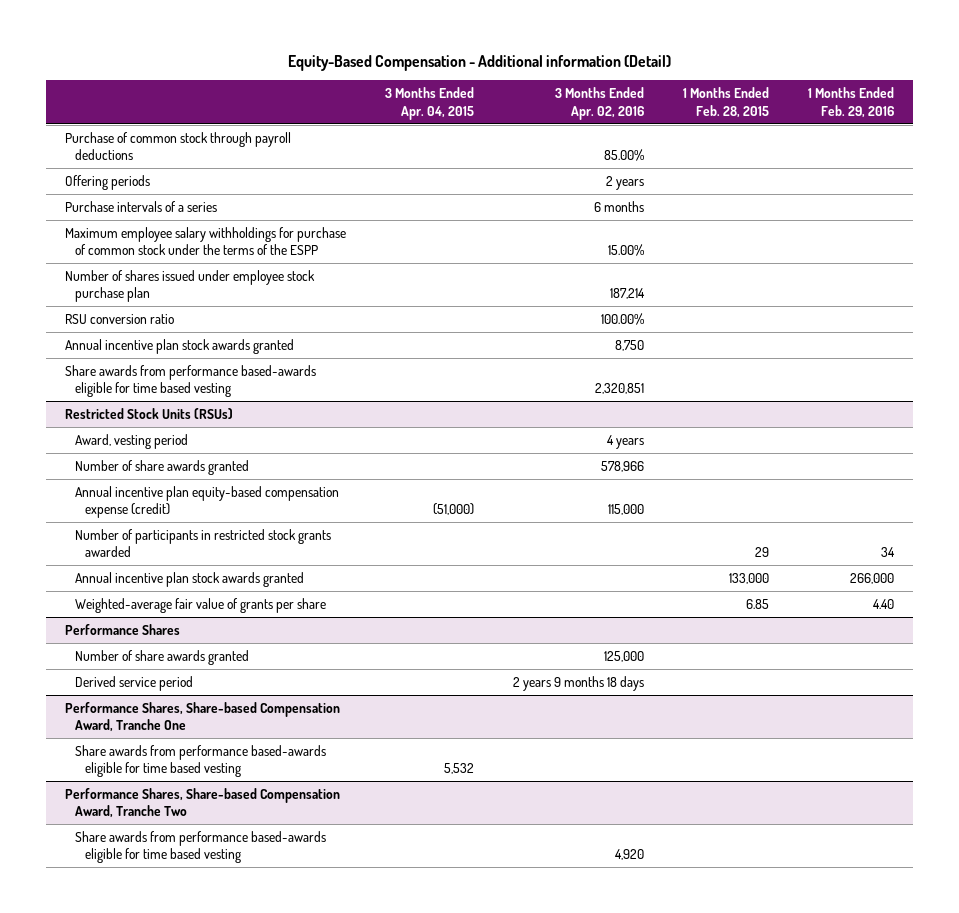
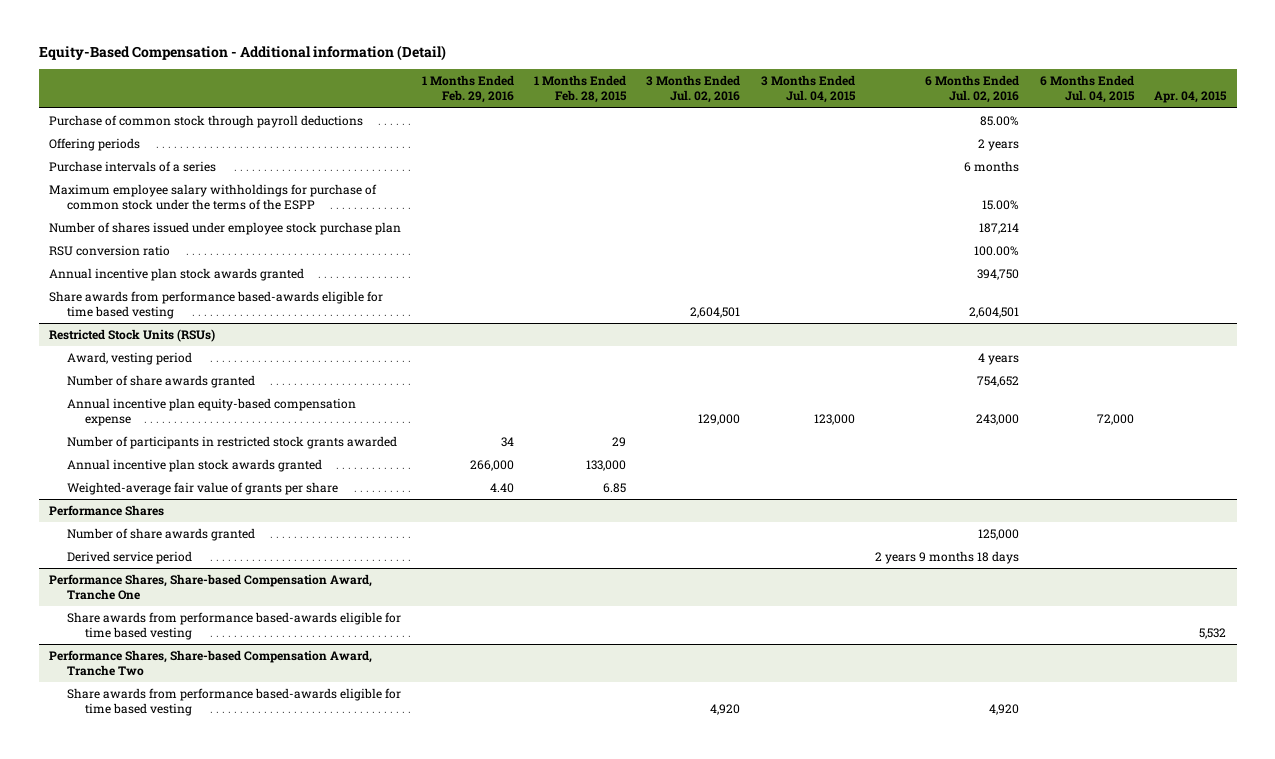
- | 3 Months Ended Apr. 04, 2015 | 3 Months Ended Apr. 02, 2016 | 1 Months Ended Feb. 28, 2015 | 1 Months Ended Feb. 29, 2016
+ | 1 Months Ended Feb. 29, 2016 | 1 Months Ended Feb. 28, 2015 | 3 Months Ended Jul. 02, 2016 | 3 Months Ended Jul. 04, 2015 | 6 Months Ended Jul. 02, 2016 | 6 Months Ended Jul. 04, 2015 | Apr. 04, 2015
@ Restricted Stock Units (RSUs)
- Annual incentive plan equity-based compensation expense (credit) | (51,000) | 115,000 | |
+ Annual incentive plan equity-based compensation expense | | | 129,000 | 123,000 | 243,000 | 72,000 |

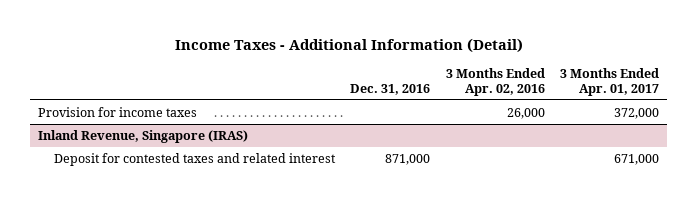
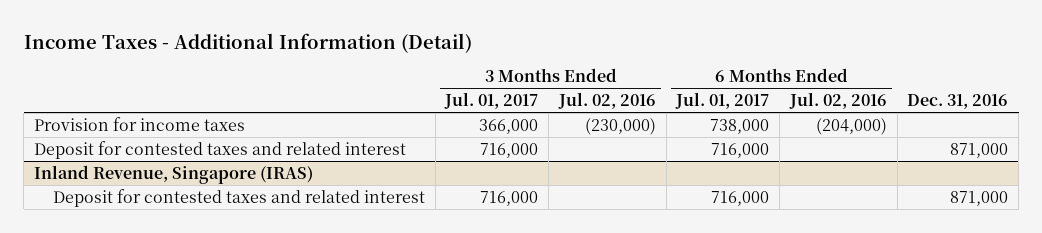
- | Dec. 31, 2016 | 3 Months Ended Apr. 02, 2016 | 3 Months Ended Apr. 01, 2017
+ | 3 Months Ended Jul. 01, 2017 | 3 Months Ended Jul. 02, 2016 | 6 Months Ended Jul. 01, 2017 | 6 Months Ended Jul. 02, 2016 | Dec. 31, 2016
+ Deposit for contested taxes and related interest | 716,000 | | 716,000 | | 871,000

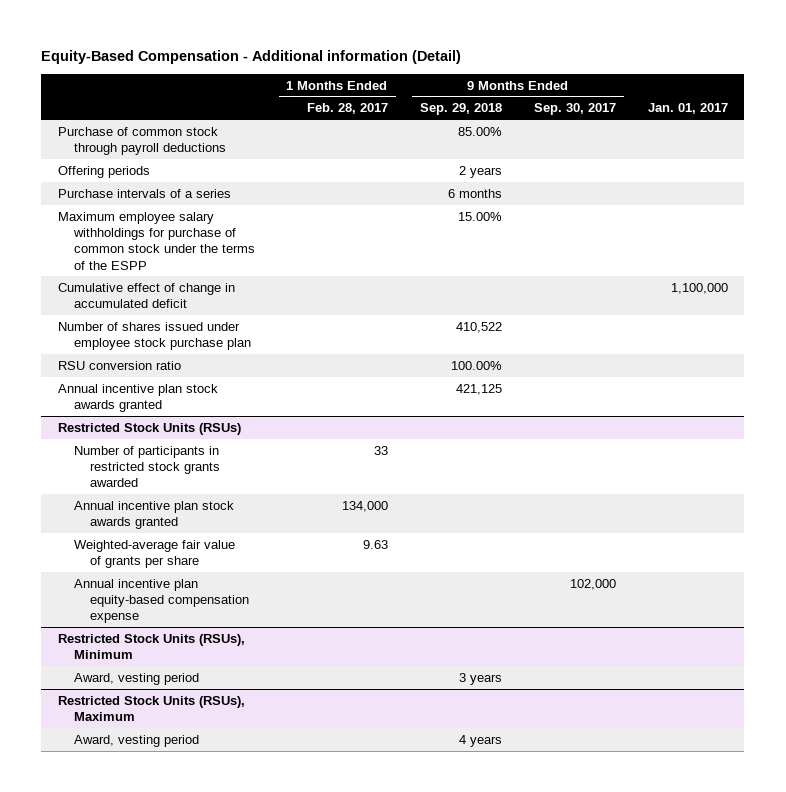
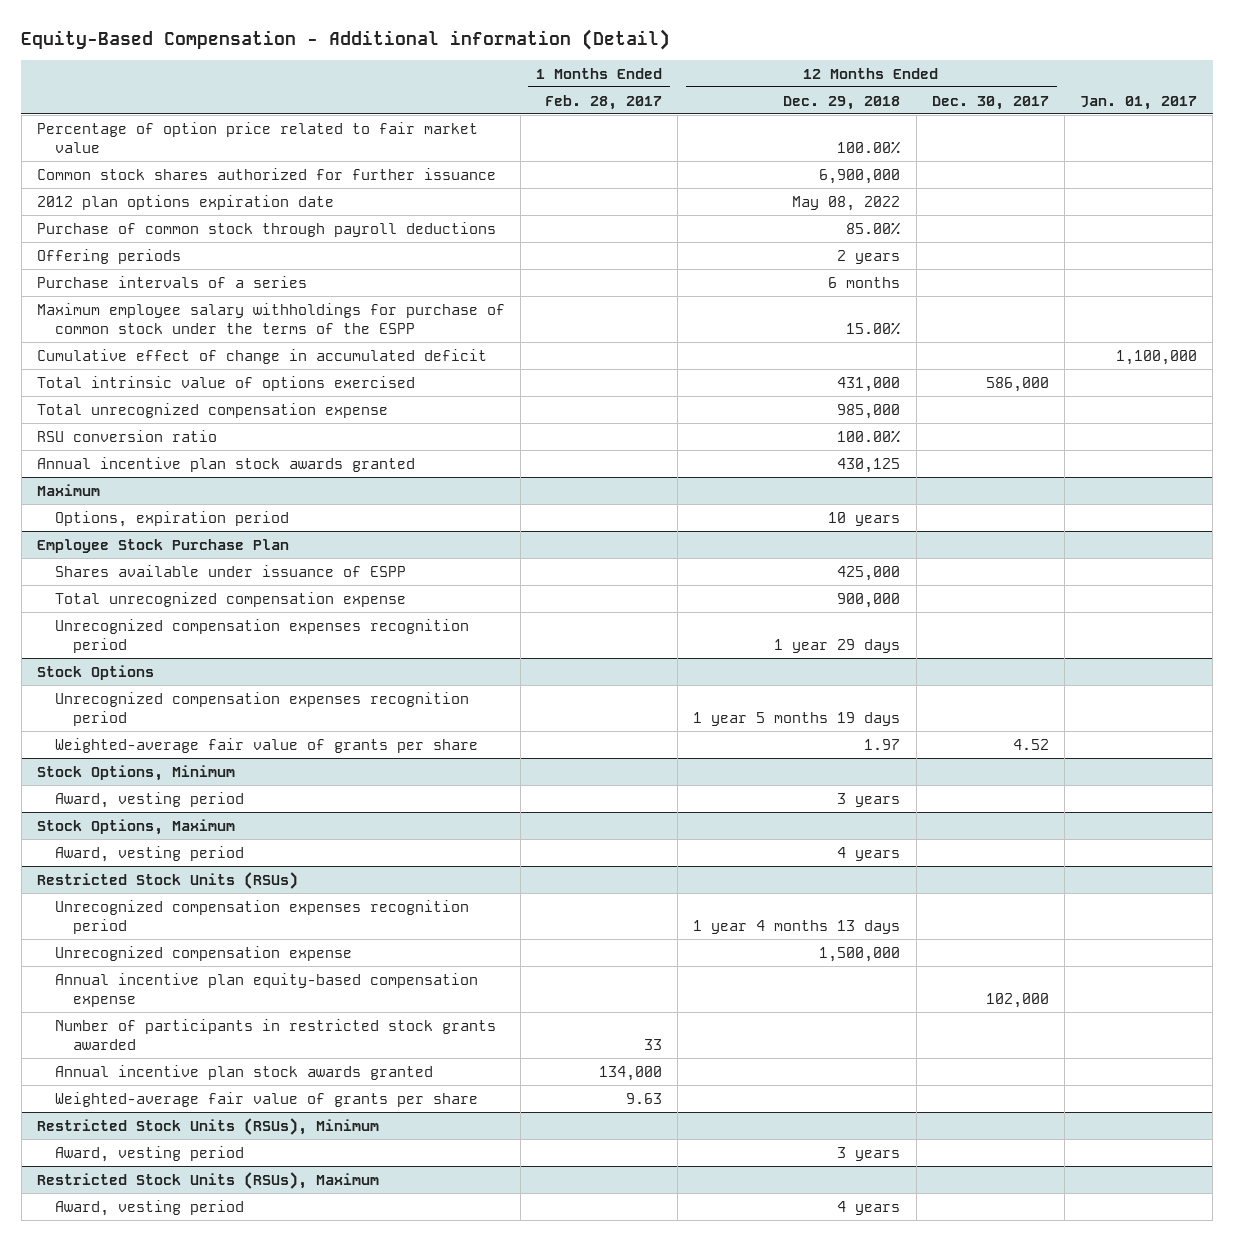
- | 1 Months Ended Feb. 28, 2017 | 9 Months Ended Sep. 29, 2018 | 9 Months Ended Sep. 30, 2017 | Jan. 01, 2017
+ | 1 Months Ended Feb. 28, 2017 | 12 Months Ended Dec. 29, 2018 | 12 Months Ended Dec. 30, 2017 | Jan. 01, 2017
+ Percentage of option price related to fair market value | | 100.00% | |
+ Common stock shares authorized for further issuance | | 6,900,000 | |
+ 2012 plan options expiration date | | May 08, 2022 | |
- Number of shares issued under employee stock purchase plan | | 410,522 | |
+ Total intrinsic value of options exercised | | 431,000 | 586,000 |
+ Total unrecognized compensation expense | | 985,000 | |
+ Maximum
+ Options, expiration period | | 10 years | |
+ Employee Stock Purchase Plan
+ Shares available under issuance of ESPP | | 425,000 | |
+ Total unrecognized compensation expense | | 900,000 | |
+ Unrecognized compensation expenses recognition period | | 1 year 29 days | |
+ Stock Options
+ Unrecognized compensation expenses recognition period | | 1 year 5 months 19 days | |
+ Weighted-average fair value of grants per share | | 1.97 | 4.52 |
+ Stock Options, Minimum
+ Award, vesting period | | 3 years | |
+ Stock Options, Maximum
+ Award, vesting period | | 4 years | |
@ Restricted Stock Units (RSUs)
+ Unrecognized compensation expenses recognition period | | 1 year 4 months 13 days | |
+ Unrecognized compensation expense | | 1,500,000 | |
moved up: Annual incentive plan equity-based compensation expense | | | 102,000 |

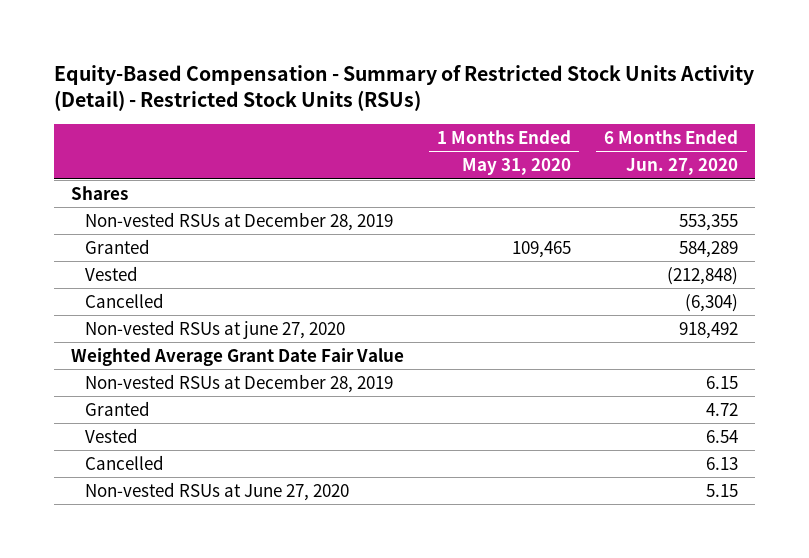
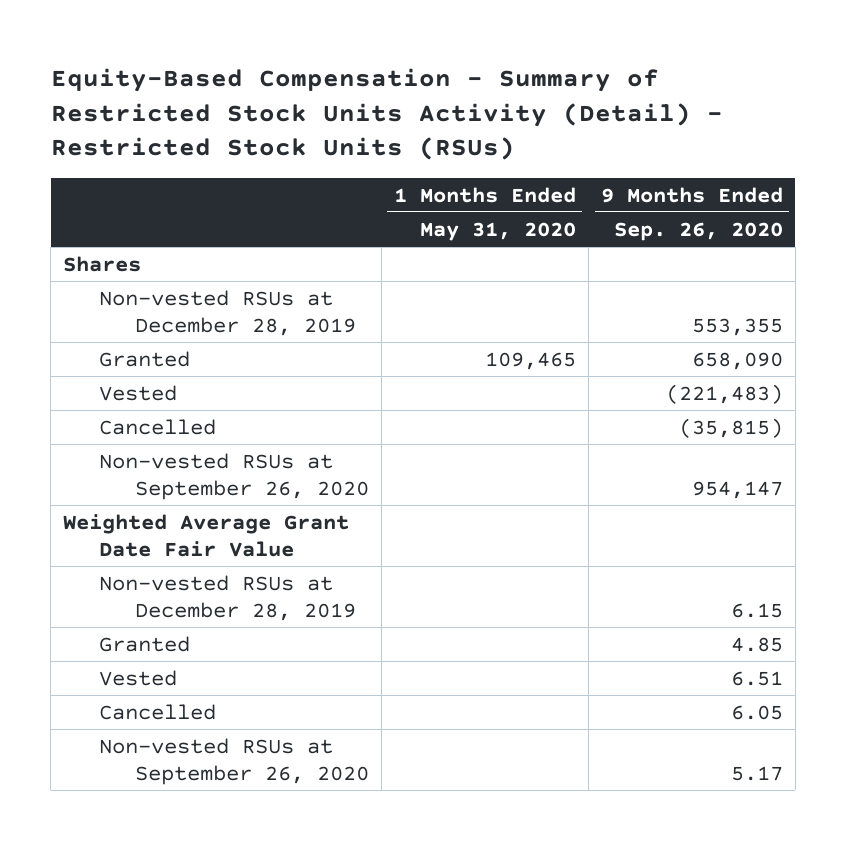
- | 1 Months Ended May 31, 2020 | 6 Months Ended Jun. 27, 2020
+ | 1 Months Ended May 31, 2020 | 9 Months Ended Sep. 26, 2020
- Non-vested RSUs at june 27, 2020 | | 918,492
+ Non-vested RSUs at September 26, 2020 | | 954,147
- Non-vested RSUs at June 27, 2020 | | 5.15
+ Non-vested RSUs at September 26, 2020 | | 5.17

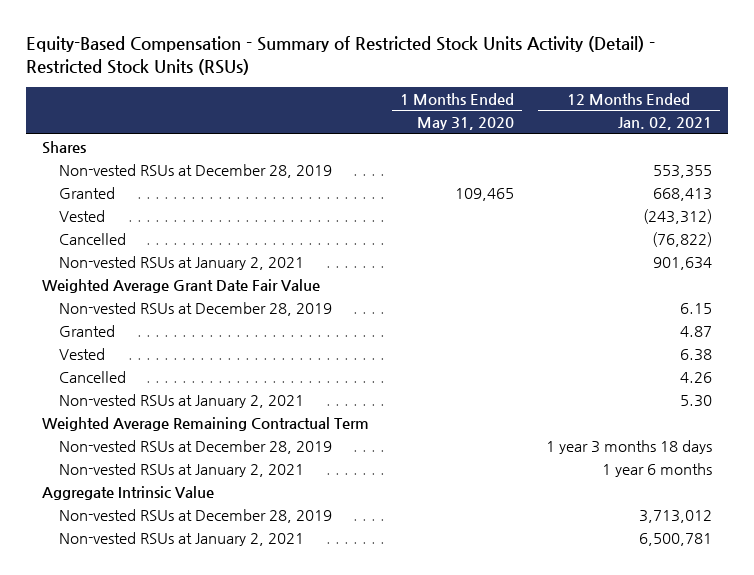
- | 1 Months Ended May 31, 2020 | 9 Months Ended Sep. 26, 2020
+ | 1 Months Ended May 31, 2020 | 12 Months Ended Jan. 02, 2021
- Non-vested RSUs at September 26, 2020 | | 954,147
+ Non-vested RSUs at January 2, 2021 | | 901,634
- Non-vested RSUs at September 26, 2020 | | 5.17
+ Non-vested RSUs at January 2, 2021 | | 5.30
+ Weighted Average Remaining Contractual Term
+ Non-vested RSUs at December 28, 2019 | | 1 year 3 months 18 days
+ Non-vested RSUs at January 2, 2021 | | 1 year 6 months
+ Aggregate Intrinsic Value
+ Non-vested RSUs at December 28, 2019 | | 3,713,012
+ Non-vested RSUs at January 2, 2021 | | 6,500,781

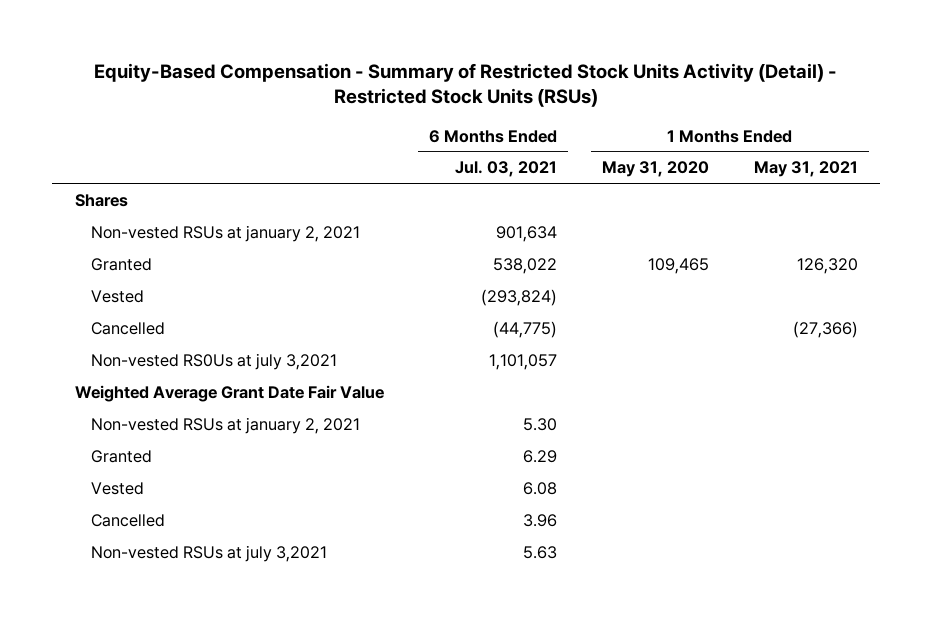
- | 1 Months Ended May 31, 2020 | 12 Months Ended Jan. 02, 2021
+ | 6 Months Ended Jul. 03, 2021 | 1 Months Ended May 31, 2020 | 1 Months Ended May 31, 2021
- Non-vested RSUs at December 28, 2019 | | 553,355
+ Non-vested RSUs at january 2, 2021 | 901,634 | |
- Non-vested RSUs at January 2, 2021 | | 901,634
+ Non-vested RS0Us at july 3,2021 | 1,101,057 | |
- Non-vested RSUs at December 28, 2019 | | 6.15
+ Non-vested RSUs at january 2, 2021 | 5.30 | |
- Non-vested RSUs at January 2, 2021 | | 5.30
- Weighted Average Remaining Contractual Term
- Non-vested RSUs at December 28, 2019 | | 1 year 3 months 18 days
- Non-vested RSUs at January 2, 2021 | | 1 year 6 months
- Aggregate Intrinsic Value
- Non-vested RSUs at December 28, 2019 | | 3,713,012
- Non-vested RSUs at January 2, 2021 | | 6,500,781
+ Non-vested RSUs at july 3,2021 | 5.63 | |

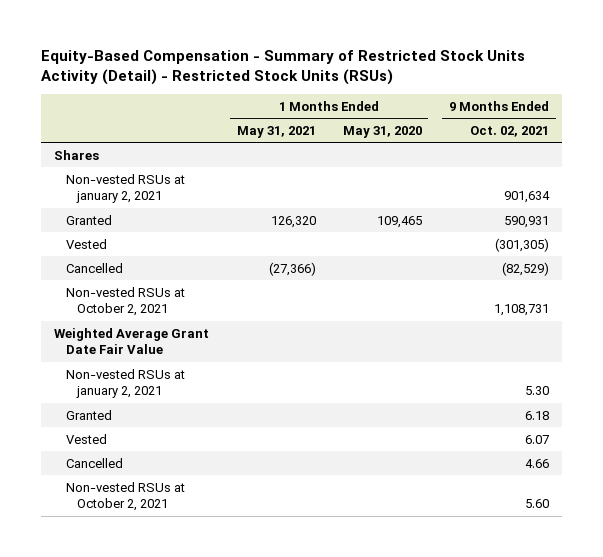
- | 6 Months Ended Jul. 03, 2021 | 1 Months Ended May 31, 2020 | 1 Months Ended May 31, 2021
+ | 1 Months Ended May 31, 2021 | 1 Months Ended May 31, 2020 | 9 Months Ended Oct. 02, 2021
- Non-vested RS0Us at july 3,2021 | 1,101,057 | |
+ Non-vested RSUs at October 2, 2021 | | | 1,108,731
- Non-vested RSUs at july 3,2021 | 5.63 | |
+ Non-vested RSUs at October 2, 2021 | | | 5.60

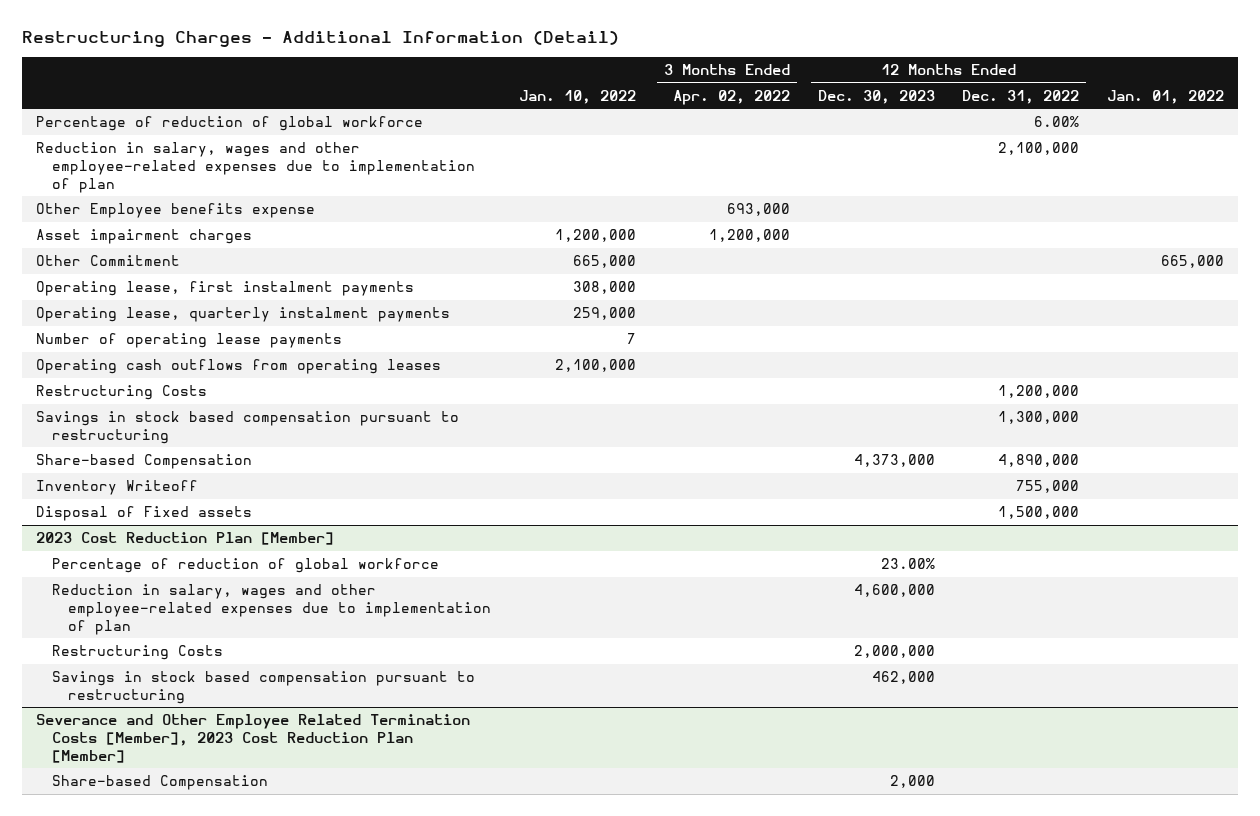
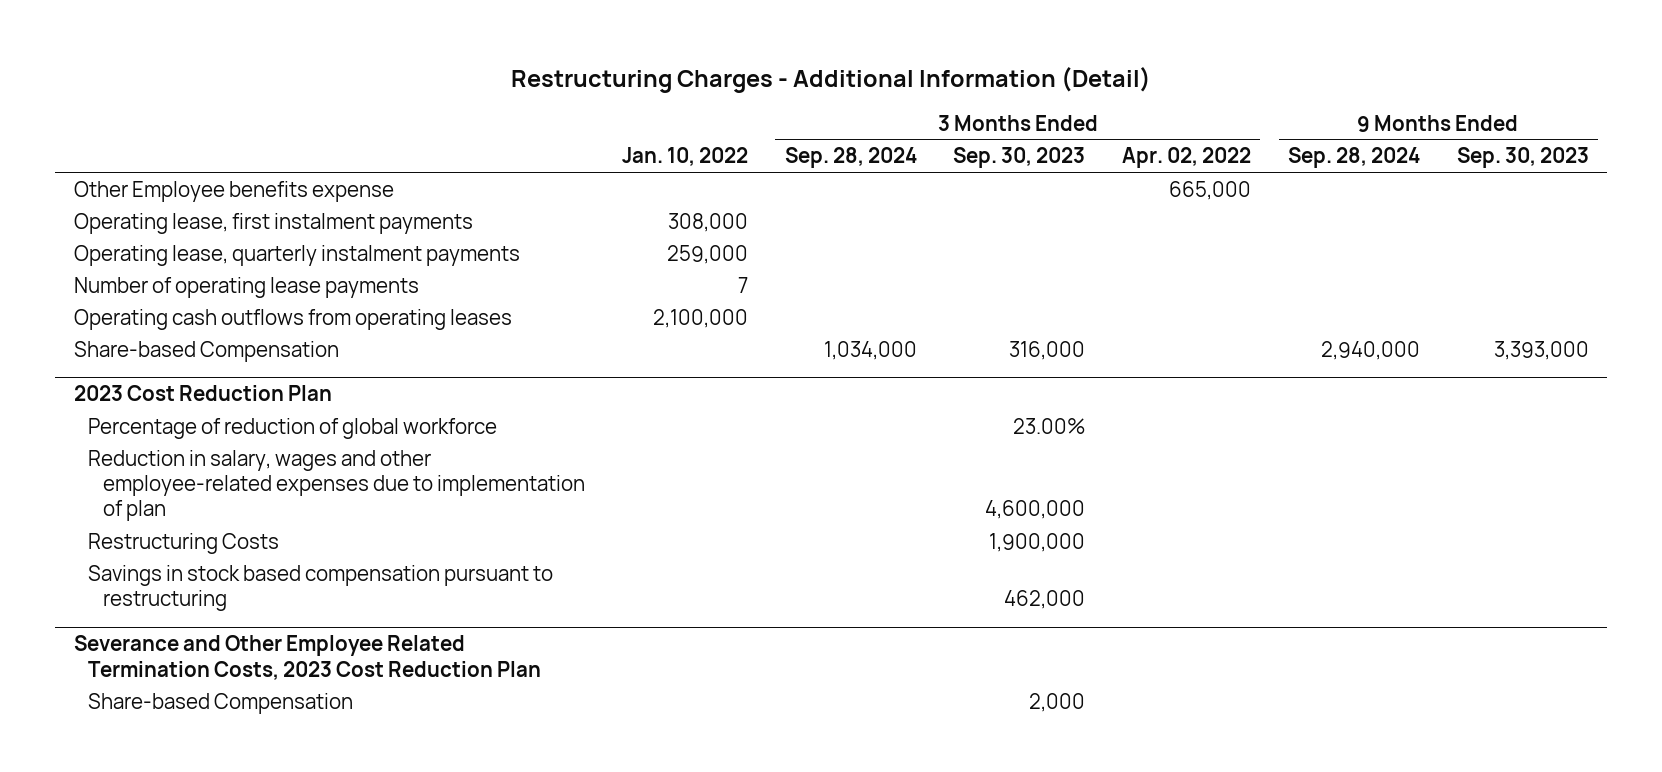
- | Jan. 10, 2022 | 3 Months Ended Apr. 02, 2022 | 12 Months Ended Dec. 30, 2023 | 12 Months Ended Dec. 31, 2022 | Jan. 01, 2022
+ | Jan. 10, 2022 | 3 Months Ended Sep. 28, 2024 | 3 Months Ended Sep. 30, 2023 | 3 Months Ended Apr. 02, 2022 | 9 Months Ended Sep. 28, 2024 | 9 Months Ended Sep. 30, 2023
- Percentage of reduction of global workforce | | | | 6.00% |
- Reduction in salary, wages and other employee-related expenses due to implementation of plan | | | | 2,100,000 |
- Other Employee benefits expense | | 693,000 | | |
- Asset impairment charges | 1,200,000 | 1,200,000 | | |
- Other Commitment | 665,000 | | | | 665,000
+ Other Employee benefits expense | | | | 665,000 | |
- Restructuring Costs | | | | 1,200,000 |
- Savings in stock based compensation pursuant to restructuring | | | | 1,300,000 |
- Inventory Writeoff | | | | 755,000 |
- Disposal of Fixed assets | | | | 1,500,000 |
- 2023 Cost Reduction Plan [Member]
+ 2023 Cost Reduction Plan
- Severance and Other Employee Related Termination Costs [Member], 2023 Cost Reduction Plan [Member]
+ Severance and Other Employee Related Termination Costs, 2023 Cost Reduction Plan

